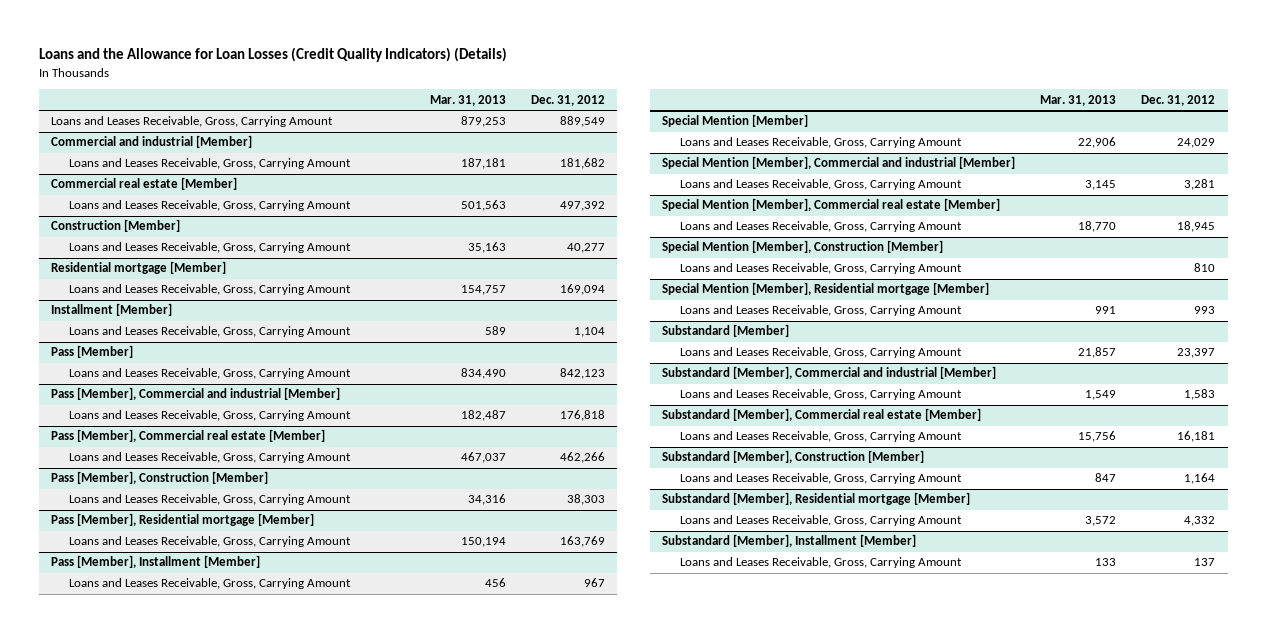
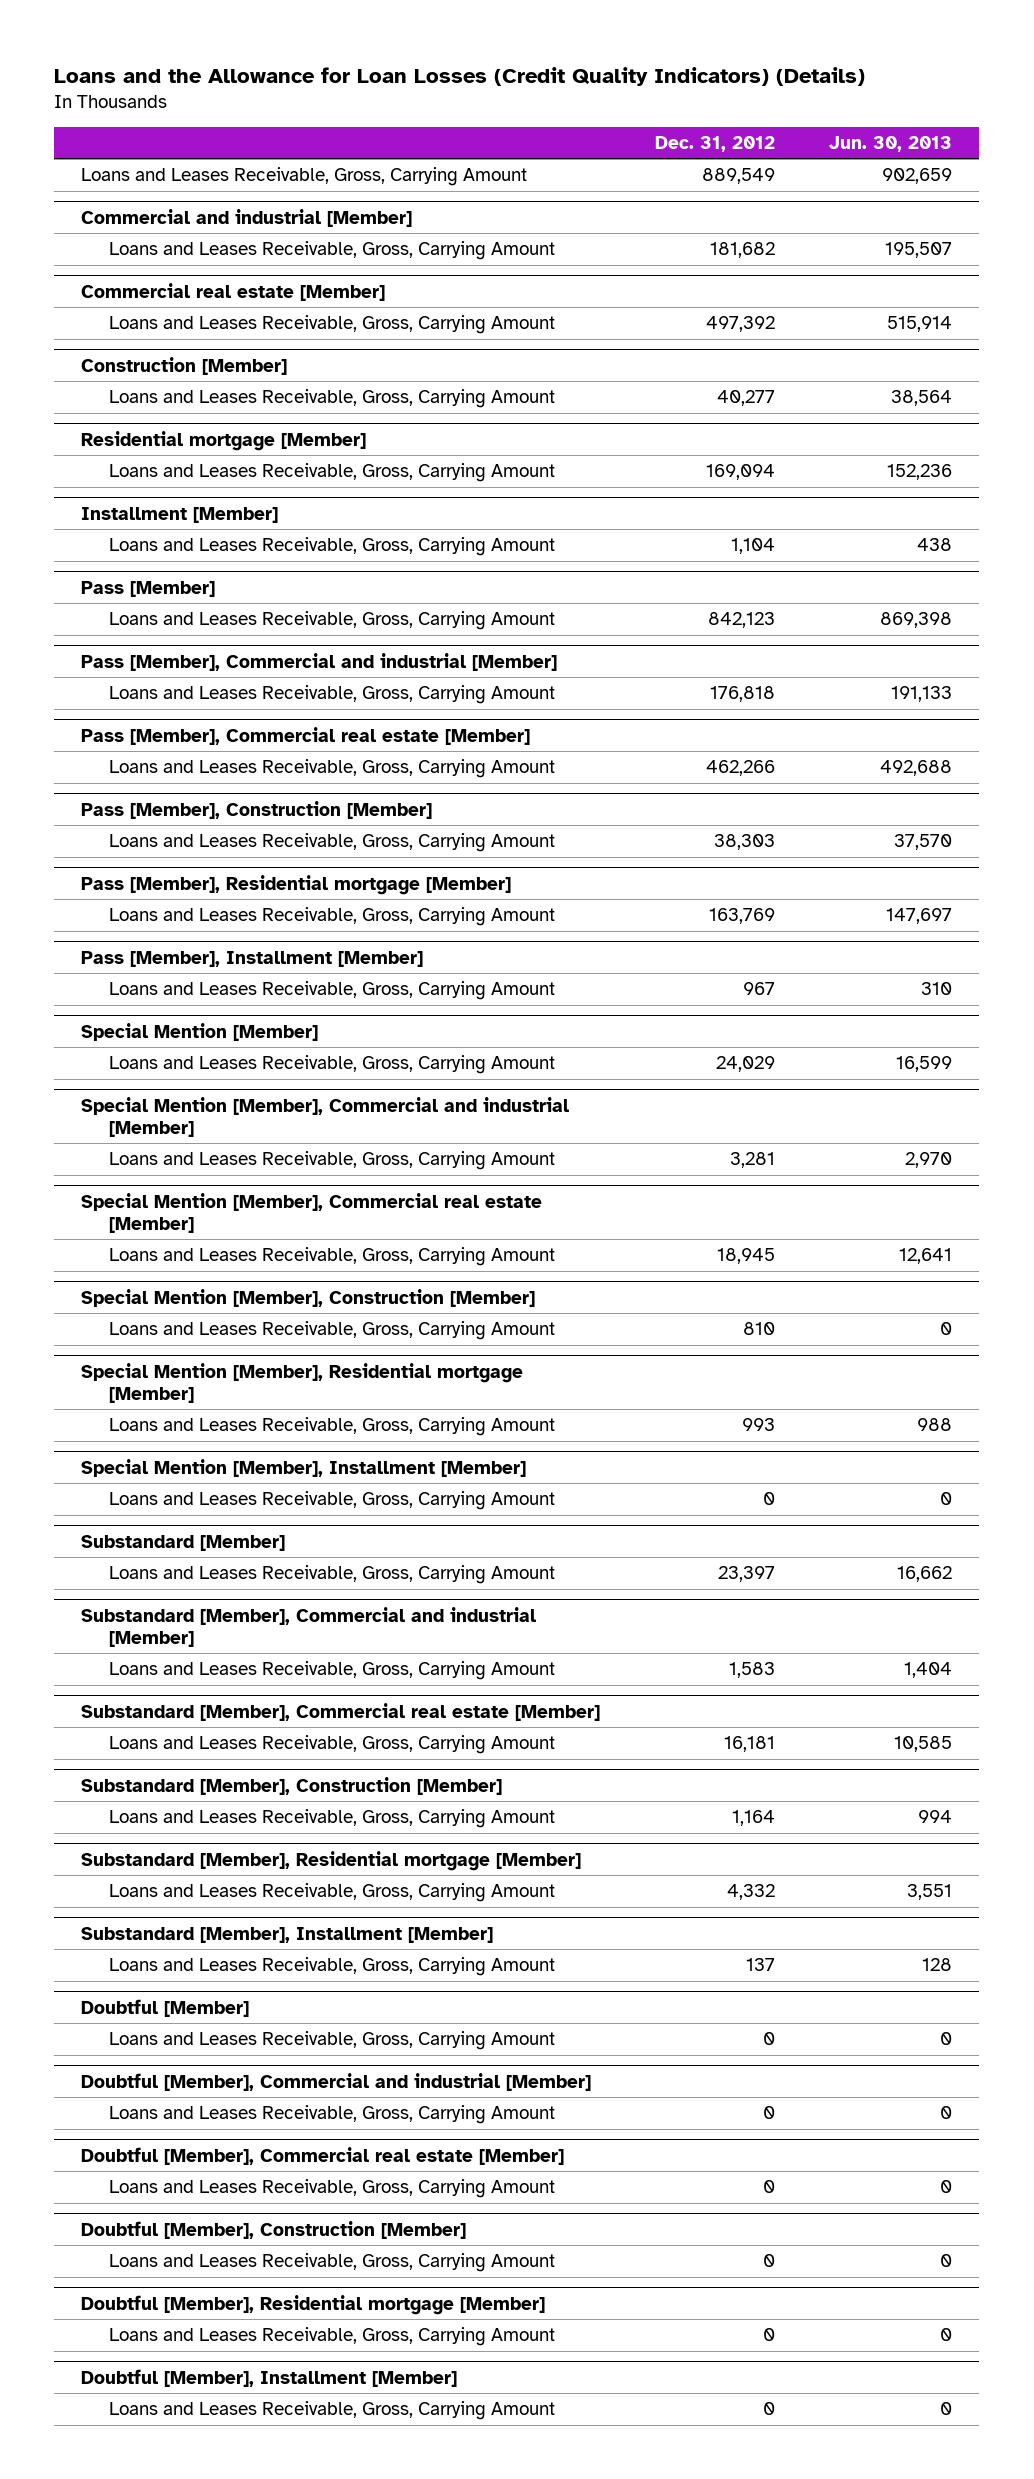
- | Mar. 31, 2013 | Dec. 31, 2012
+ | Dec. 31, 2012 | Jun. 30, 2013
+ Special Mention [Member], Installment [Member]
+ Loans and Leases Receivable, Gross, Carrying Amount | 0 | 0
+ Doubtful [Member]
+ Loans and Leases Receivable, Gross, Carrying Amount | 0 | 0
+ Doubtful [Member], Commercial and industrial [Member]
+ Loans and Leases Receivable, Gross, Carrying Amount | 0 | 0
+ Doubtful [Member], Commercial real estate [Member]
+ Loans and Leases Receivable, Gross, Carrying Amount | 0 | 0
+ Doubtful [Member], Construction [Member]
+ Loans and Leases Receivable, Gross, Carrying Amount | 0 | 0
+ Doubtful [Member], Residential mortgage [Member]
+ Loans and Leases Receivable, Gross, Carrying Amount | 0 | 0
+ Doubtful [Member], Installment [Member]
+ Loans and Leases Receivable, Gross, Carrying Amount | 0 | 0

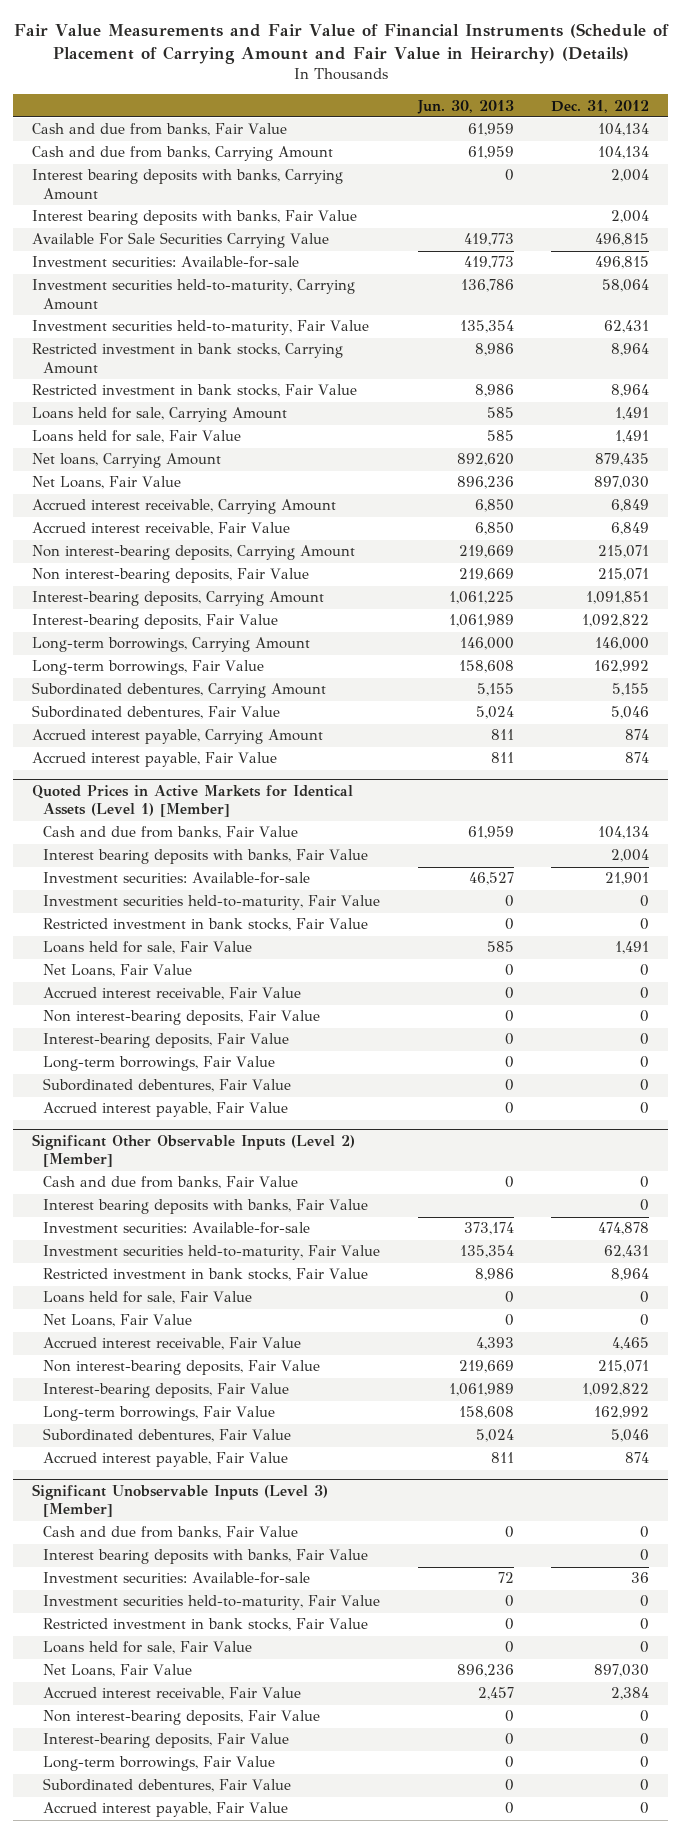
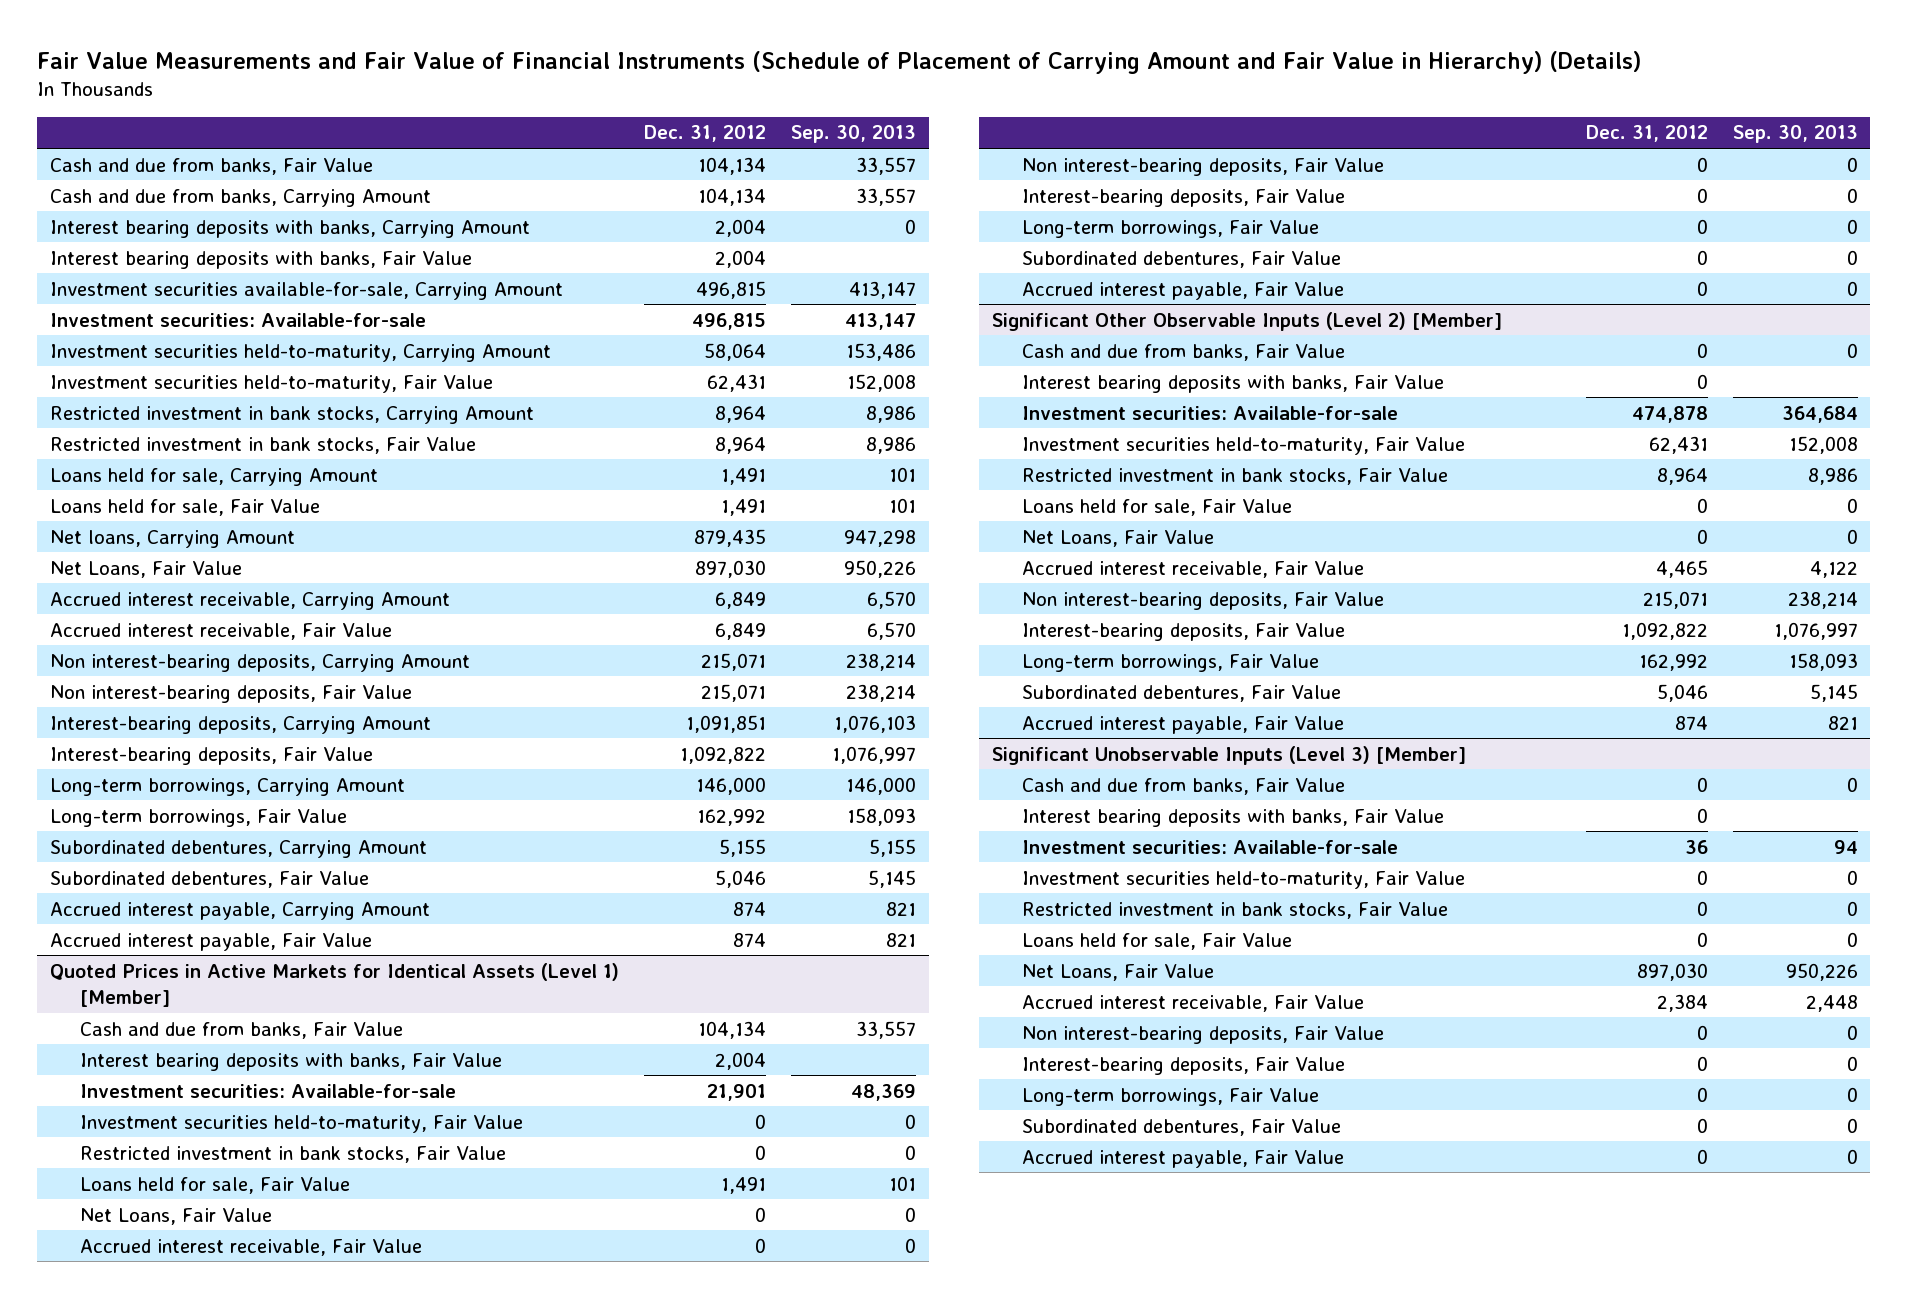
- Fair Value Measurements and Fair Value of Financial Instruments (Schedule of Placement of Carrying Amount and Fair Value in Heirarchy) (Details)
+ Fair Value Measurements and Fair Value of Financial Instruments (Schedule of Placement of Carrying Amount and Fair Value in Hierarchy) (Details)
- | Jun. 30, 2013 | Dec. 31, 2012
+ | Dec. 31, 2012 | Sep. 30, 2013
- Available For Sale Securities Carrying Value | 419,773 | 496,815
+ Investment securities available-for-sale, Carrying Amount | 496,815 | 413,147

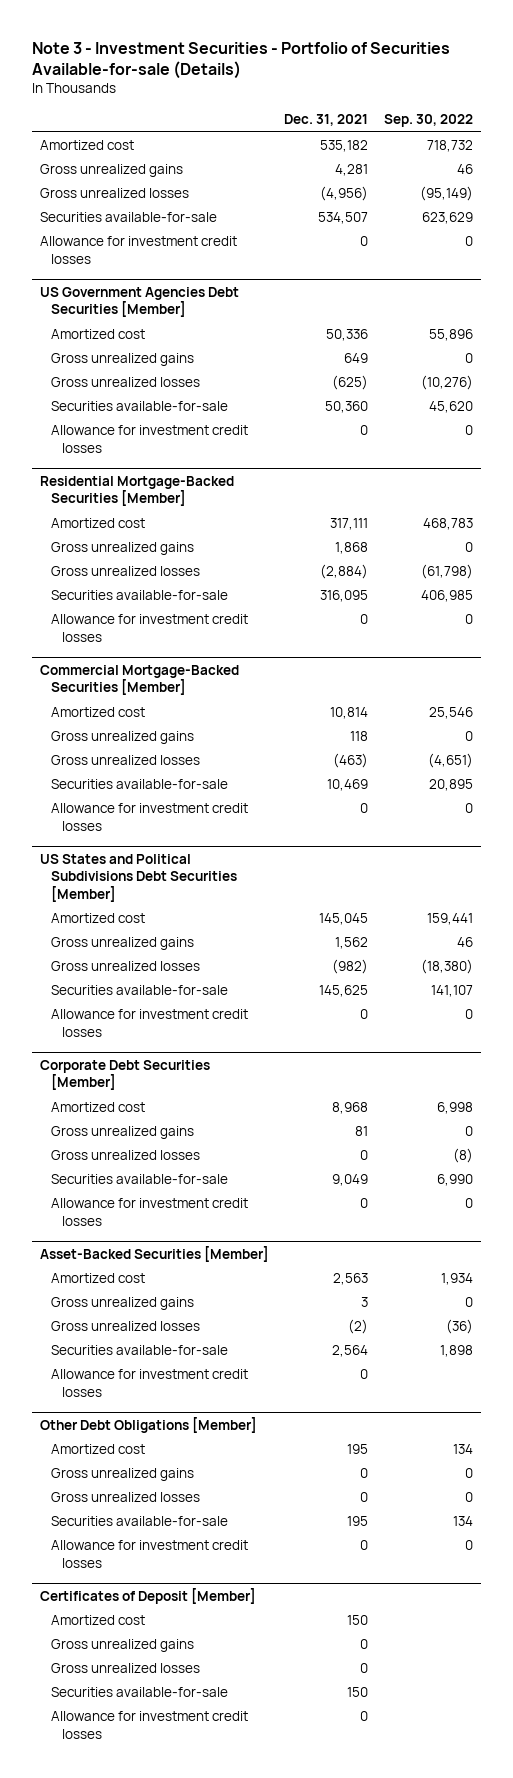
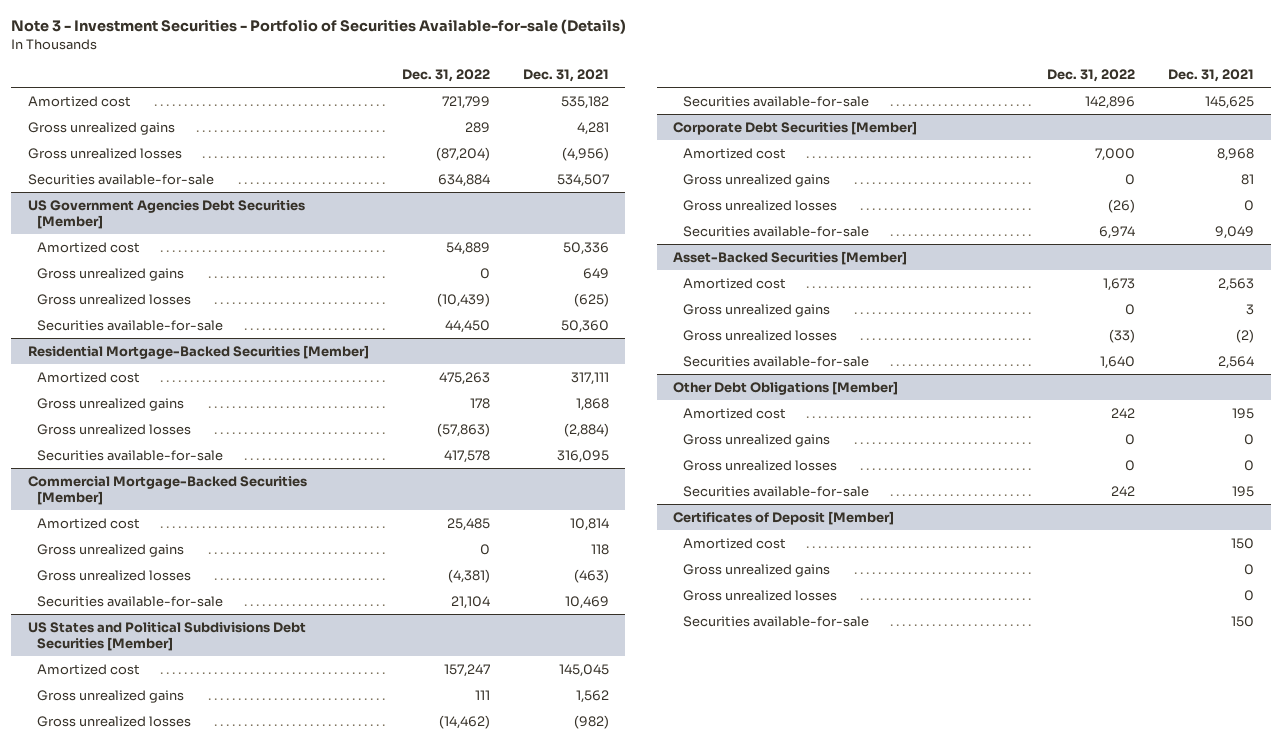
- | Dec. 31, 2021 | Sep. 30, 2022
+ | Dec. 31, 2022 | Dec. 31, 2021
- Allowance for investment credit losses | 0 | 0
@ US Government Agencies Debt Securities [Member]
- Allowance for investment credit losses | 0 | 0
@ Residential Mortgage-Backed Securities [Member]
- Allowance for investment credit losses | 0 | 0
@ Commercial Mortgage-Backed Securities [Member]
- Allowance for investment credit losses | 0 | 0
@ US States and Political Subdivisions Debt Securities [Member]
- Allowance for investment credit losses | 0 | 0
@ Corporate Debt Securities [Member]
- Allowance for investment credit losses | 0 | 0
@ Asset-Backed Securities [Member]
- Allowance for investment credit losses | 0 |
@ Other Debt Obligations [Member]
- Allowance for investment credit losses | 0 | 0
@ Certificates of Deposit [Member]
- Allowance for investment credit losses | 0 |

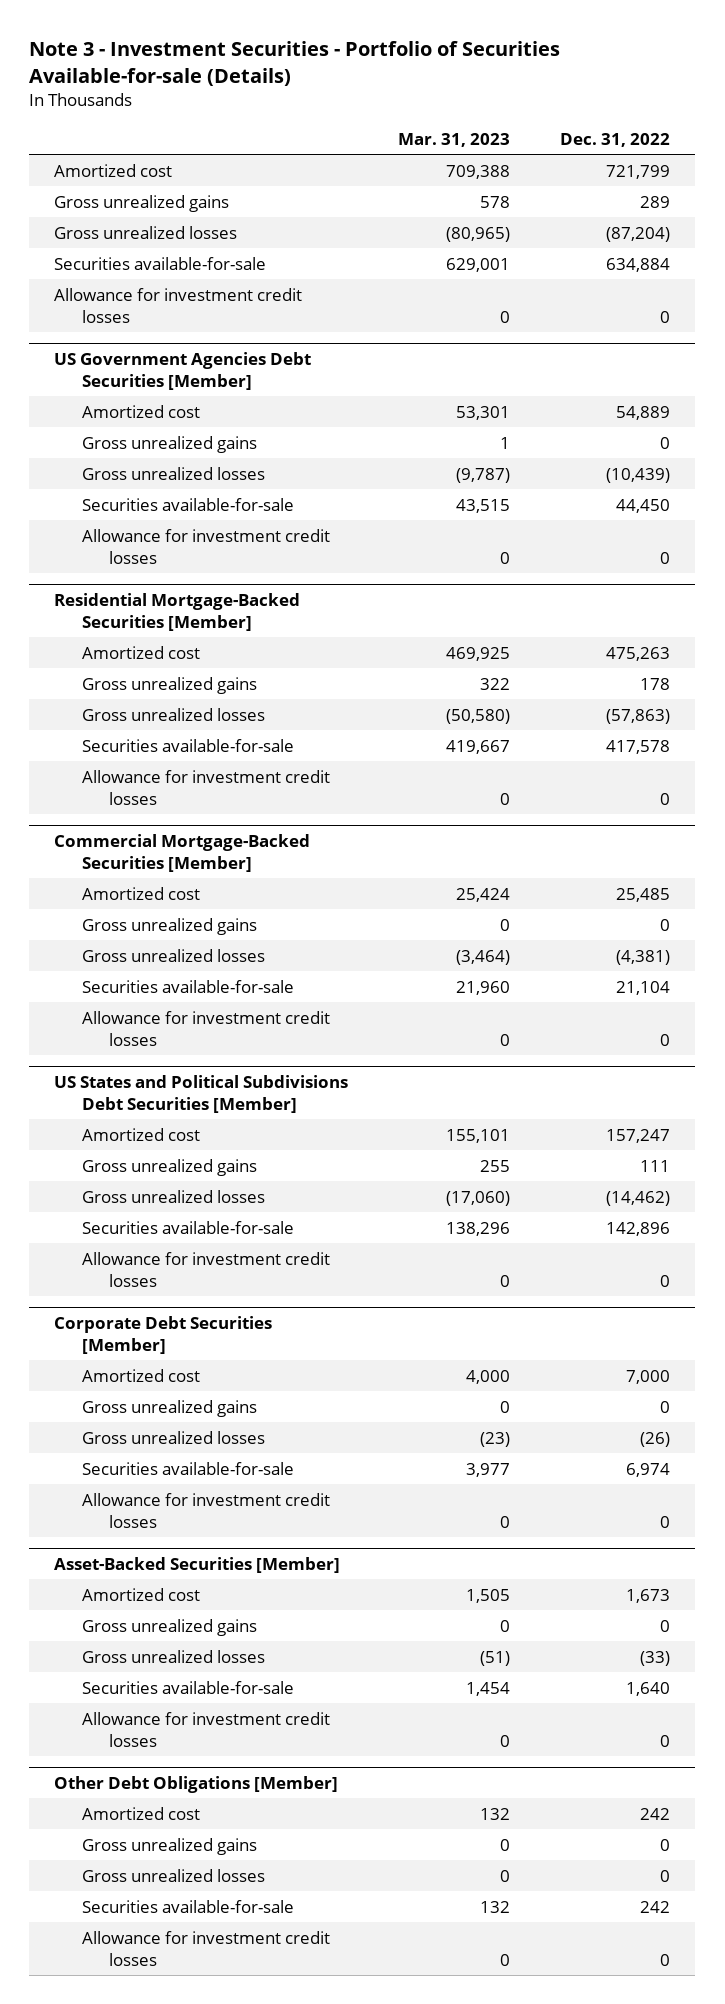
- | Dec. 31, 2022 | Dec. 31, 2021
+ | Mar. 31, 2023 | Dec. 31, 2022
+ Allowance for investment credit losses | 0 | 0
@ US Government Agencies Debt Securities [Member]
+ Allowance for investment credit losses | 0 | 0
@ Residential Mortgage-Backed Securities [Member]
+ Allowance for investment credit losses | 0 | 0
@ Commercial Mortgage-Backed Securities [Member]
+ Allowance for investment credit losses | 0 | 0
@ US States and Political Subdivisions Debt Securities [Member]
+ Allowance for investment credit losses | 0 | 0
@ Corporate Debt Securities [Member]
+ Allowance for investment credit losses | 0 | 0
@ Asset-Backed Securities [Member]
+ Allowance for investment credit losses | 0 | 0
- Certificates of Deposit [Member]
- Amortized cost | | 150
- Gross unrealized gains | | 0
- Gross unrealized losses | | 0
- Securities available-for-sale | | 150
@ Other Debt Obligations [Member]
+ Allowance for investment credit losses | 0 | 0

